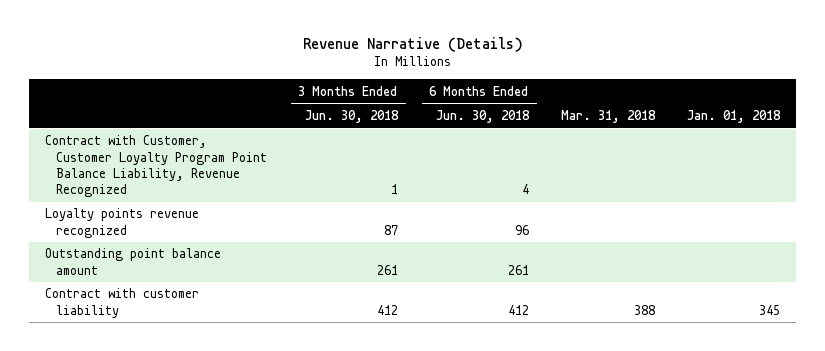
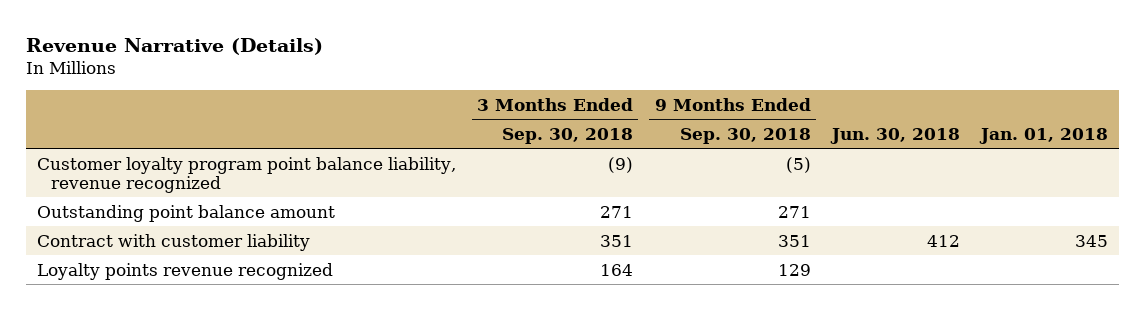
- | 3 Months Ended Jun. 30, 2018 | 6 Months Ended Jun. 30, 2018 | Mar. 31, 2018 | Jan. 01, 2018
+ | 3 Months Ended Sep. 30, 2018 | 9 Months Ended Sep. 30, 2018 | Jun. 30, 2018 | Jan. 01, 2018
- Contract with Customer, Customer Loyalty Program Point Balance Liability, Revenue Recognized | 1 | 4 | |
+ Customer loyalty program point balance liability, revenue recognized | (9) | (5) | |
moved down: Loyalty points revenue recognized | 164 | 129 | |

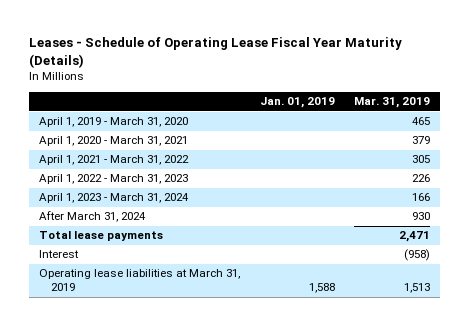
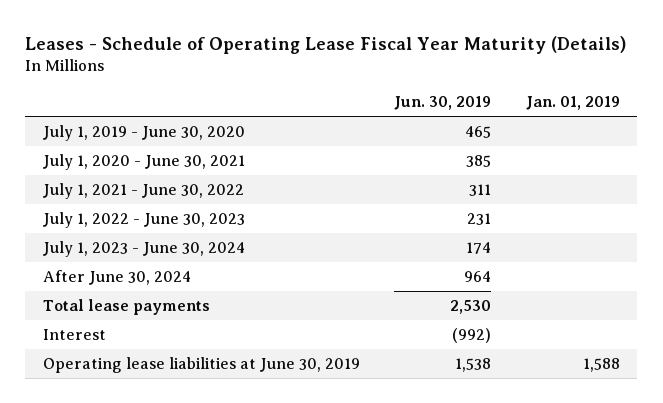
- | Jan. 01, 2019 | Mar. 31, 2019
+ | Jun. 30, 2019 | Jan. 01, 2019
- April 1, 2019 - March 31, 2020 | | 465
- April 1, 2020 - March 31, 2021 | | 379
- April 1, 2021 - March 31, 2022 | | 305
- April 1, 2022 - March 31, 2023 | | 226
- April 1, 2023 - March 31, 2024 | | 166
- After March 31, 2024 | | 930
+ July 1, 2019 - June 30, 2020 | 465 |
+ July 1, 2020 - June 30, 2021 | 385 |
+ July 1, 2021 - June 30, 2022 | 311 |
+ July 1, 2022 - June 30, 2023 | 231 |
+ July 1, 2023 - June 30, 2024 | 174 |
+ After June 30, 2024 | 964 |
- Operating lease liabilities at March 31, 2019 | 1,588 | 1,513
+ Operating lease liabilities at June 30, 2019 | 1,538 | 1,588

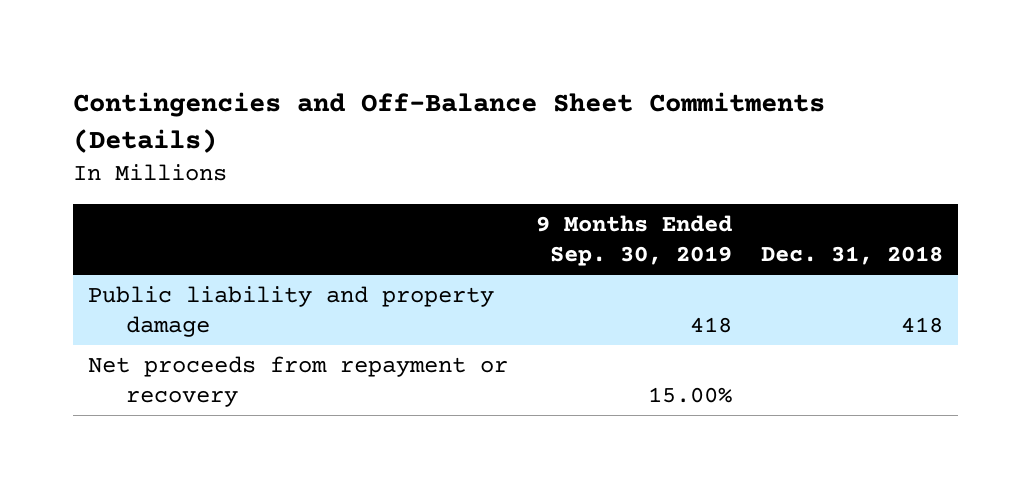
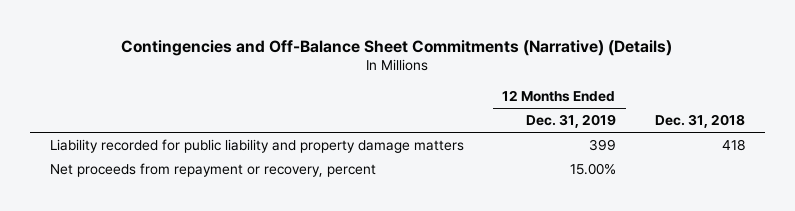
- Contingencies and Off-Balance Sheet Commitments (Details)
+ Contingencies and Off-Balance Sheet Commitments (Narrative) (Details)
- | 9 Months Ended Sep. 30, 2019 | Dec. 31, 2018
+ | 12 Months Ended Dec. 31, 2019 | Dec. 31, 2018
- Public liability and property damage | 418 | 418
- Net proceeds from repayment or recovery | 15.00% |
+ Liability recorded for public liability and property damage matters | 399 | 418
+ Net proceeds from repayment or recovery, percent | 15.00% |

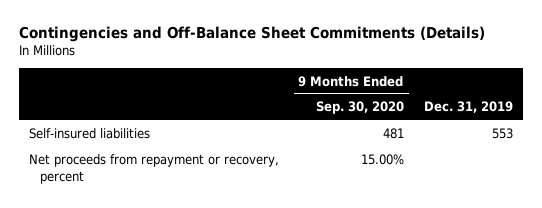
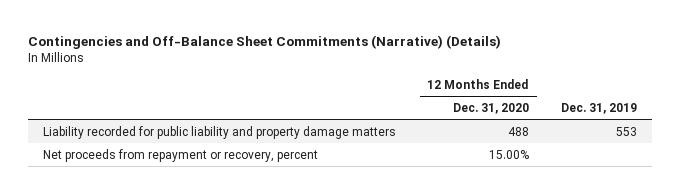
- Contingencies and Off-Balance Sheet Commitments (Details)
+ Contingencies and Off-Balance Sheet Commitments (Narrative) (Details)
- | 9 Months Ended Sep. 30, 2020 | Dec. 31, 2019
+ | 12 Months Ended Dec. 31, 2020 | Dec. 31, 2019
- Self-insured liabilities | 481 | 553
+ Liability recorded for public liability and property damage matters | 488 | 553

